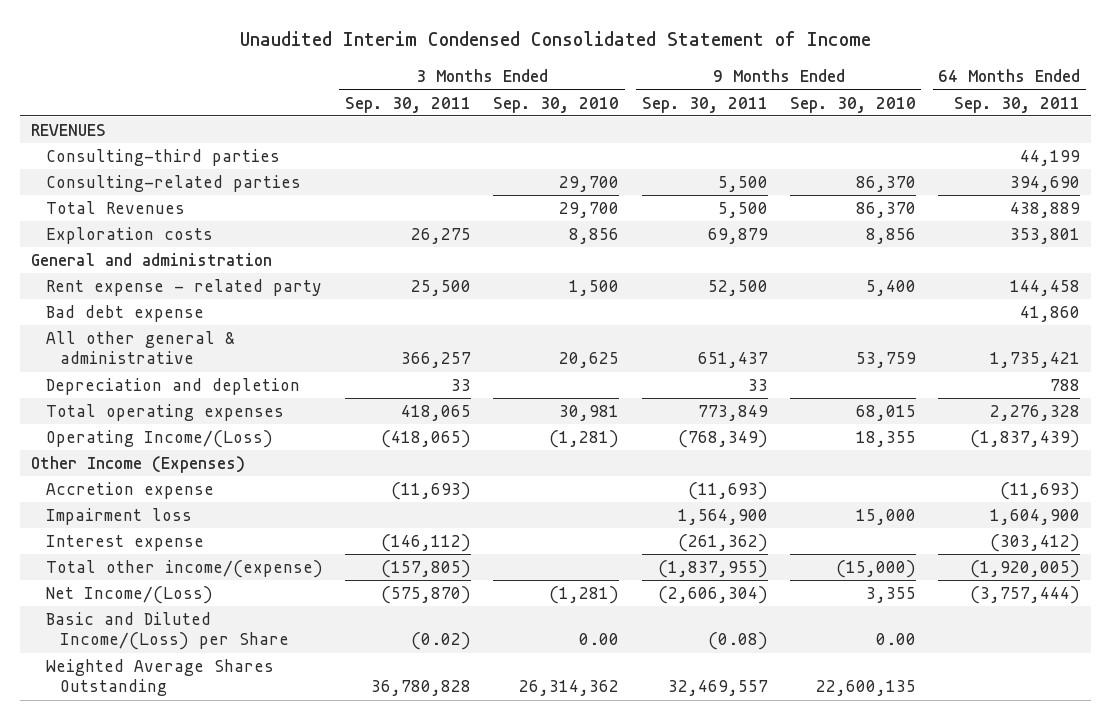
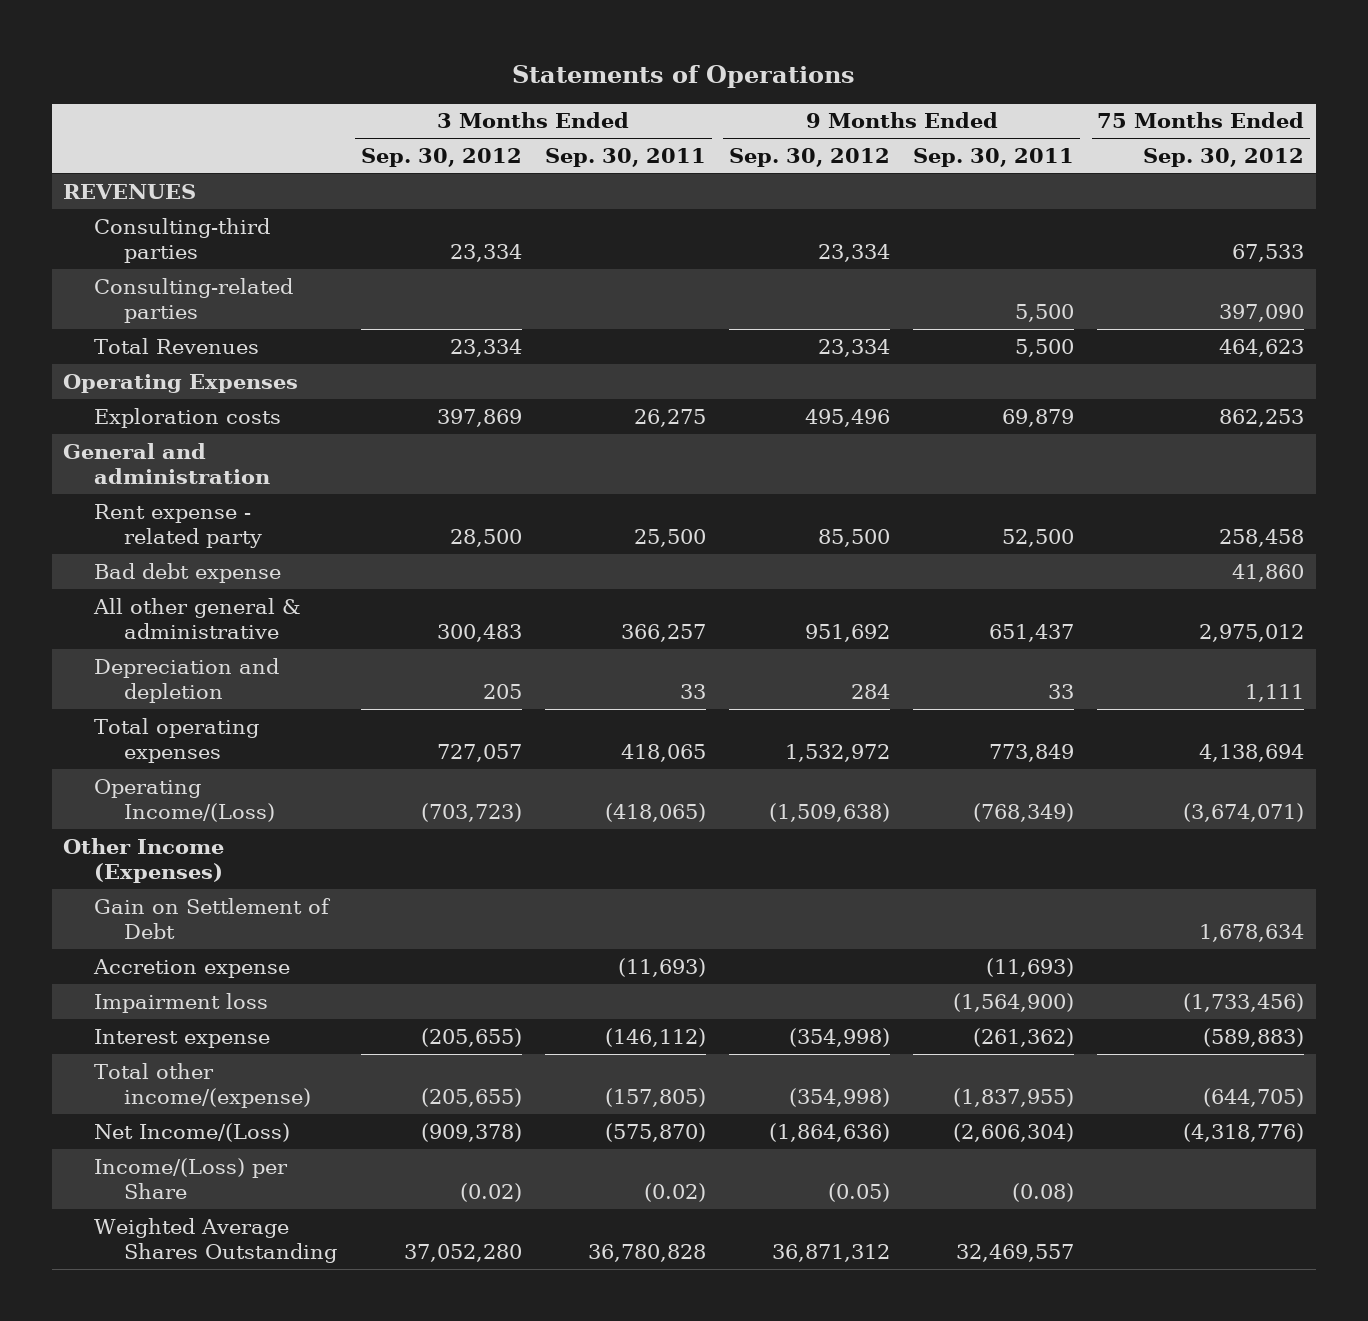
- Unaudited Interim Condensed Consolidated Statement of Income
+ Statements of Operations
- | 3 Months Ended Sep. 30, 2011 | 3 Months Ended Sep. 30, 2010 | 9 Months Ended Sep. 30, 2011 | 9 Months Ended Sep. 30, 2010 | 64 Months Ended Sep. 30, 2011
+ | 3 Months Ended Sep. 30, 2012 | 3 Months Ended Sep. 30, 2011 | 9 Months Ended Sep. 30, 2012 | 9 Months Ended Sep. 30, 2011 | 75 Months Ended Sep. 30, 2012
+ Operating Expenses
+ Gain on Settlement of Debt | | | | | 1,678,634
- Impairment loss | | | 1,564,900 | 15,000 | 1,604,900
+ Impairment loss | | | | (1,564,900) | (1,733,456)
- Basic and Diluted Income/(Loss) per Share | (0.02) | 0.00 | (0.08) | 0.00 |
+ Income/(Loss) per Share | (0.02) | (0.02) | (0.05) | (0.08) |

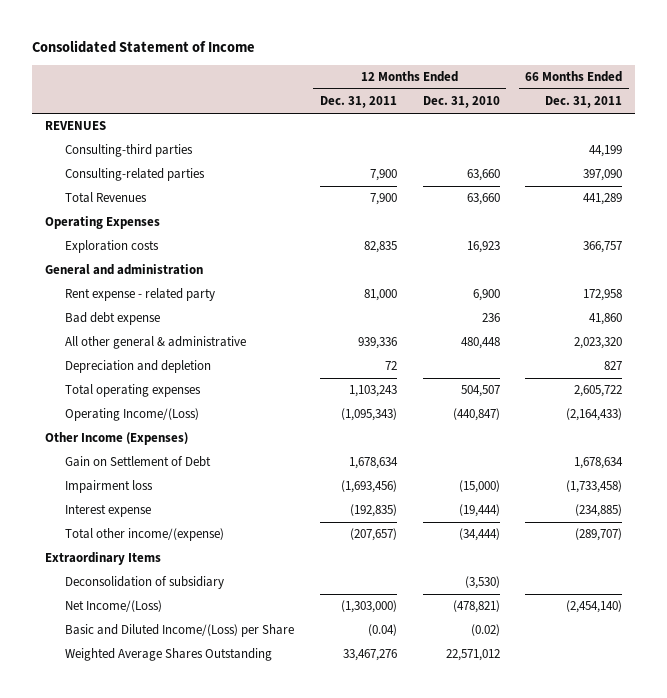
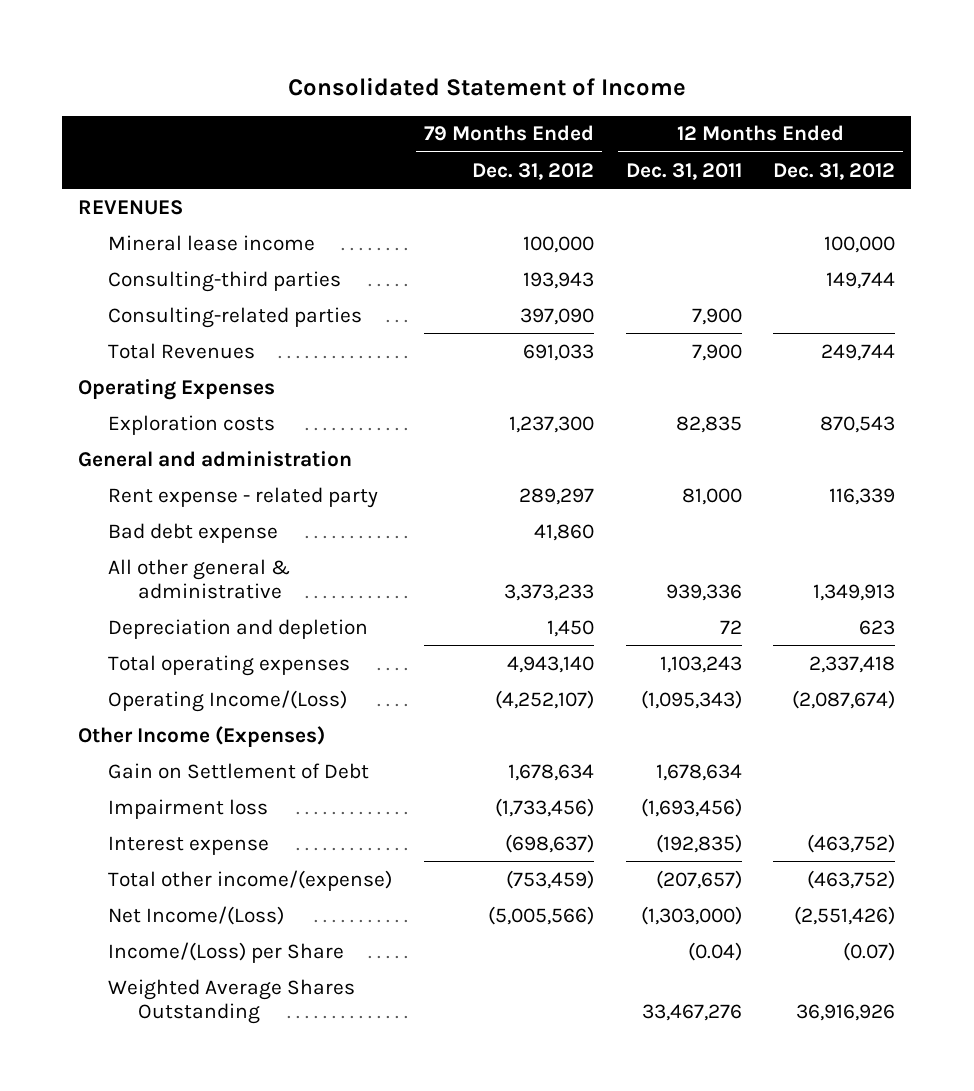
- | 12 Months Ended Dec. 31, 2011 | 12 Months Ended Dec. 31, 2010 | 66 Months Ended Dec. 31, 2011
+ | 79 Months Ended Dec. 31, 2012 | 12 Months Ended Dec. 31, 2011 | 12 Months Ended Dec. 31, 2012
+ Mineral lease income | 100,000 | | 100,000
- Extraordinary Items
- Deconsolidation of subsidiary | | (3,530) |
- Basic and Diluted Income/(Loss) per Share | (0.04) | (0.02) |
+ Income/(Loss) per Share | | (0.04) | (0.07)

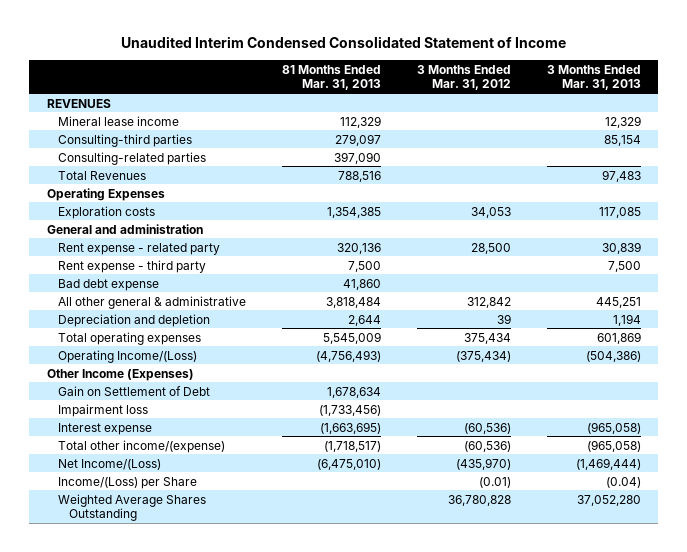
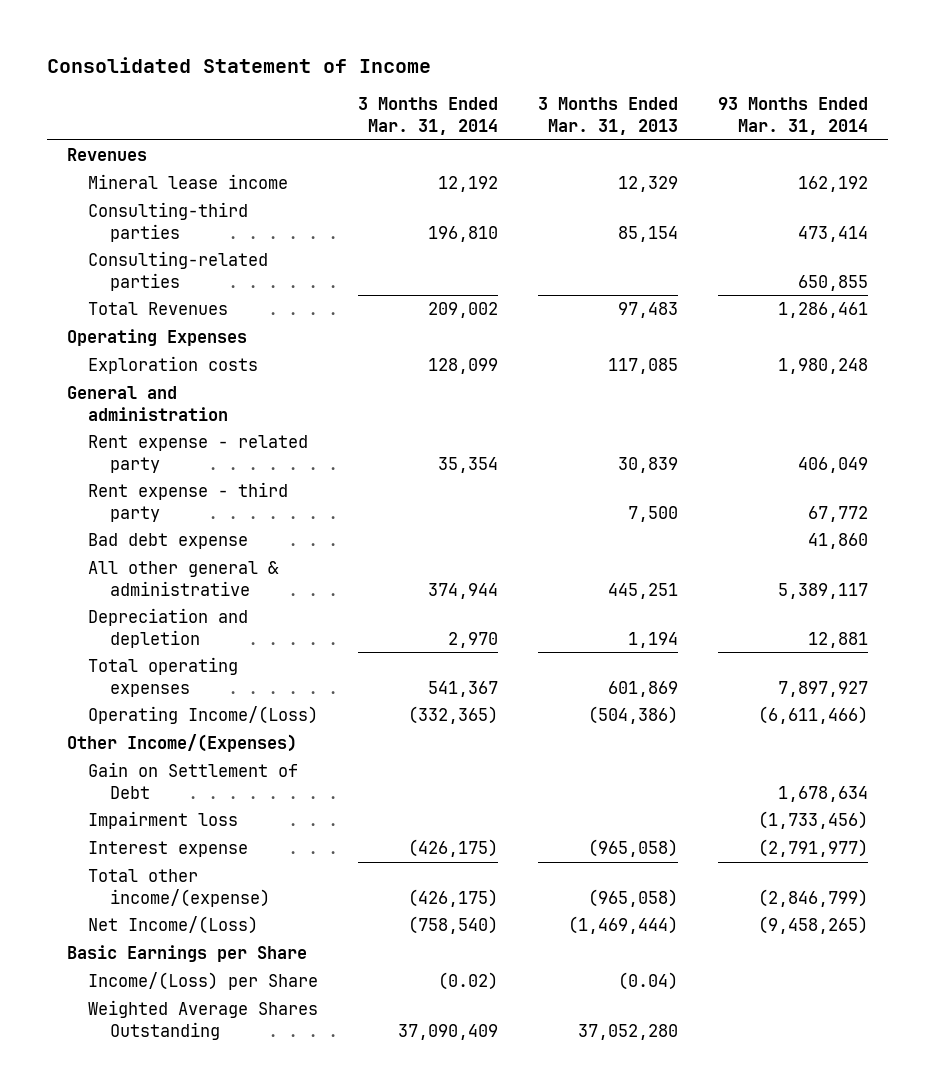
- Unaudited Interim Condensed Consolidated Statement of Income
+ Consolidated Statement of Income
- | 81 Months Ended Mar. 31, 2013 | 3 Months Ended Mar. 31, 2012 | 3 Months Ended Mar. 31, 2013
+ | 3 Months Ended Mar. 31, 2014 | 3 Months Ended Mar. 31, 2013 | 93 Months Ended Mar. 31, 2014
- REVENUES
+ Revenues
- Other Income (Expenses)
+ Other Income/(Expenses)
+ Basic Earnings per Share

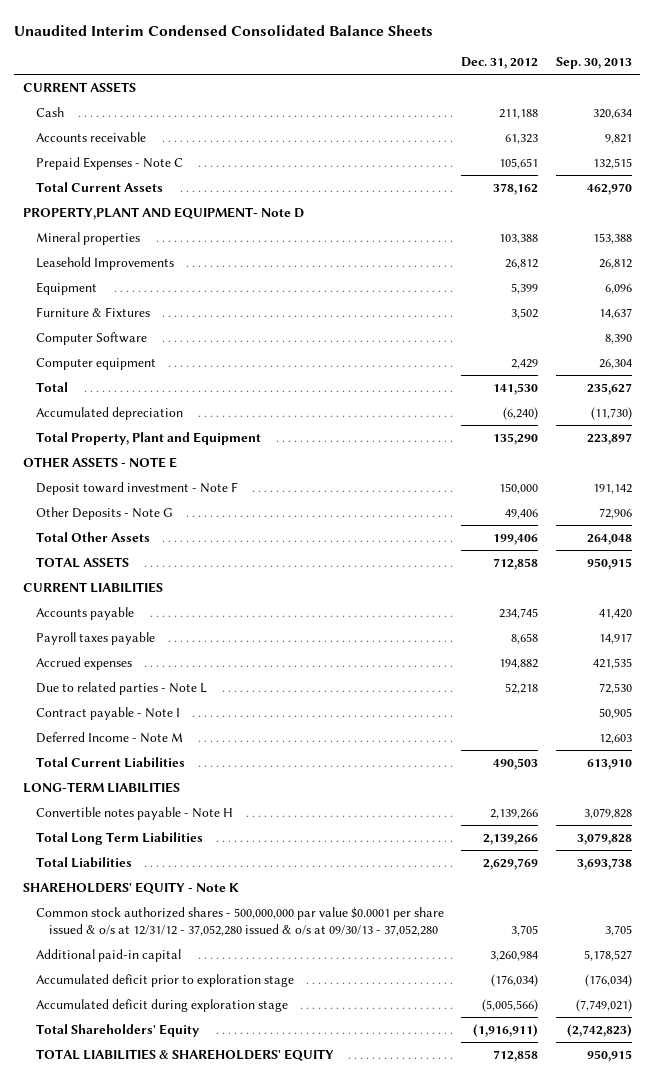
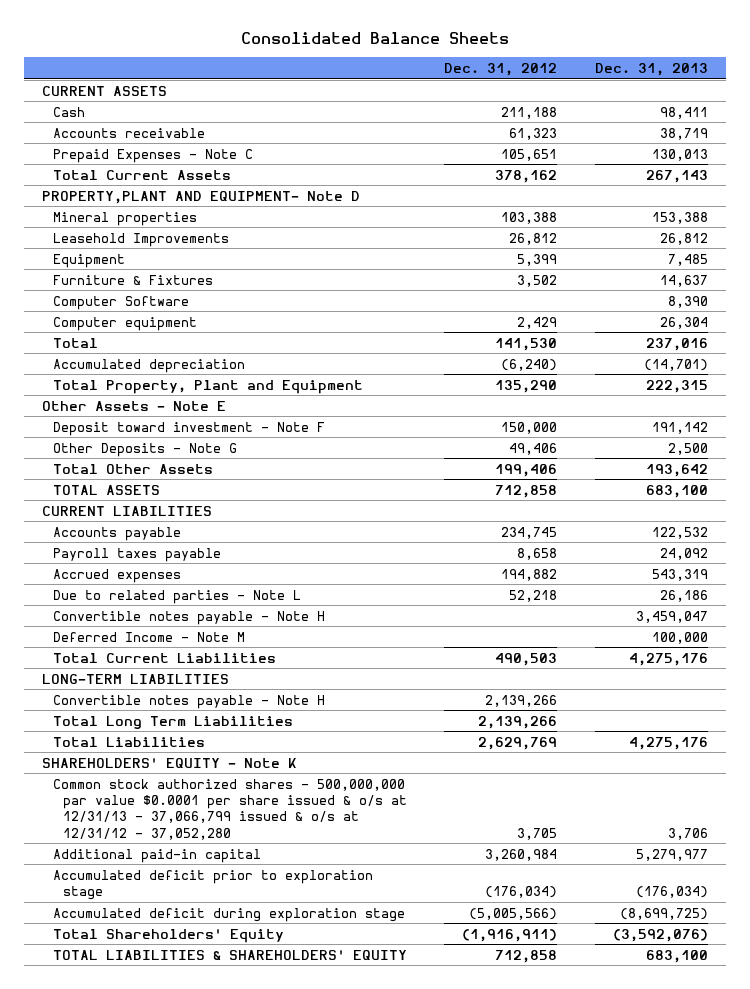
- Unaudited Interim Condensed Consolidated Balance Sheets
+ Consolidated Balance Sheets
- | Dec. 31, 2012 | Sep. 30, 2013
+ | Dec. 31, 2012 | Dec. 31, 2013
- OTHER ASSETS - NOTE E
+ Other Assets - Note E
- Contract payable - Note I | | 50,905
+ Convertible notes payable - Note H | | 3,459,047
- Common stock authorized shares - 500,000,000 par value $0.0001 per share issued & o/s at 12/31/12 - 37,052,280 issued & o/s at 09/30/13 - 37,052,280 | 3,705 | 3,705
+ Common stock authorized shares - 500,000,000 par value $0.0001 per share issued & o/s at 12/31/13 - 37,066,799 issued & o/s at 12/31/12 - 37,052,280 | 3,705 | 3,706

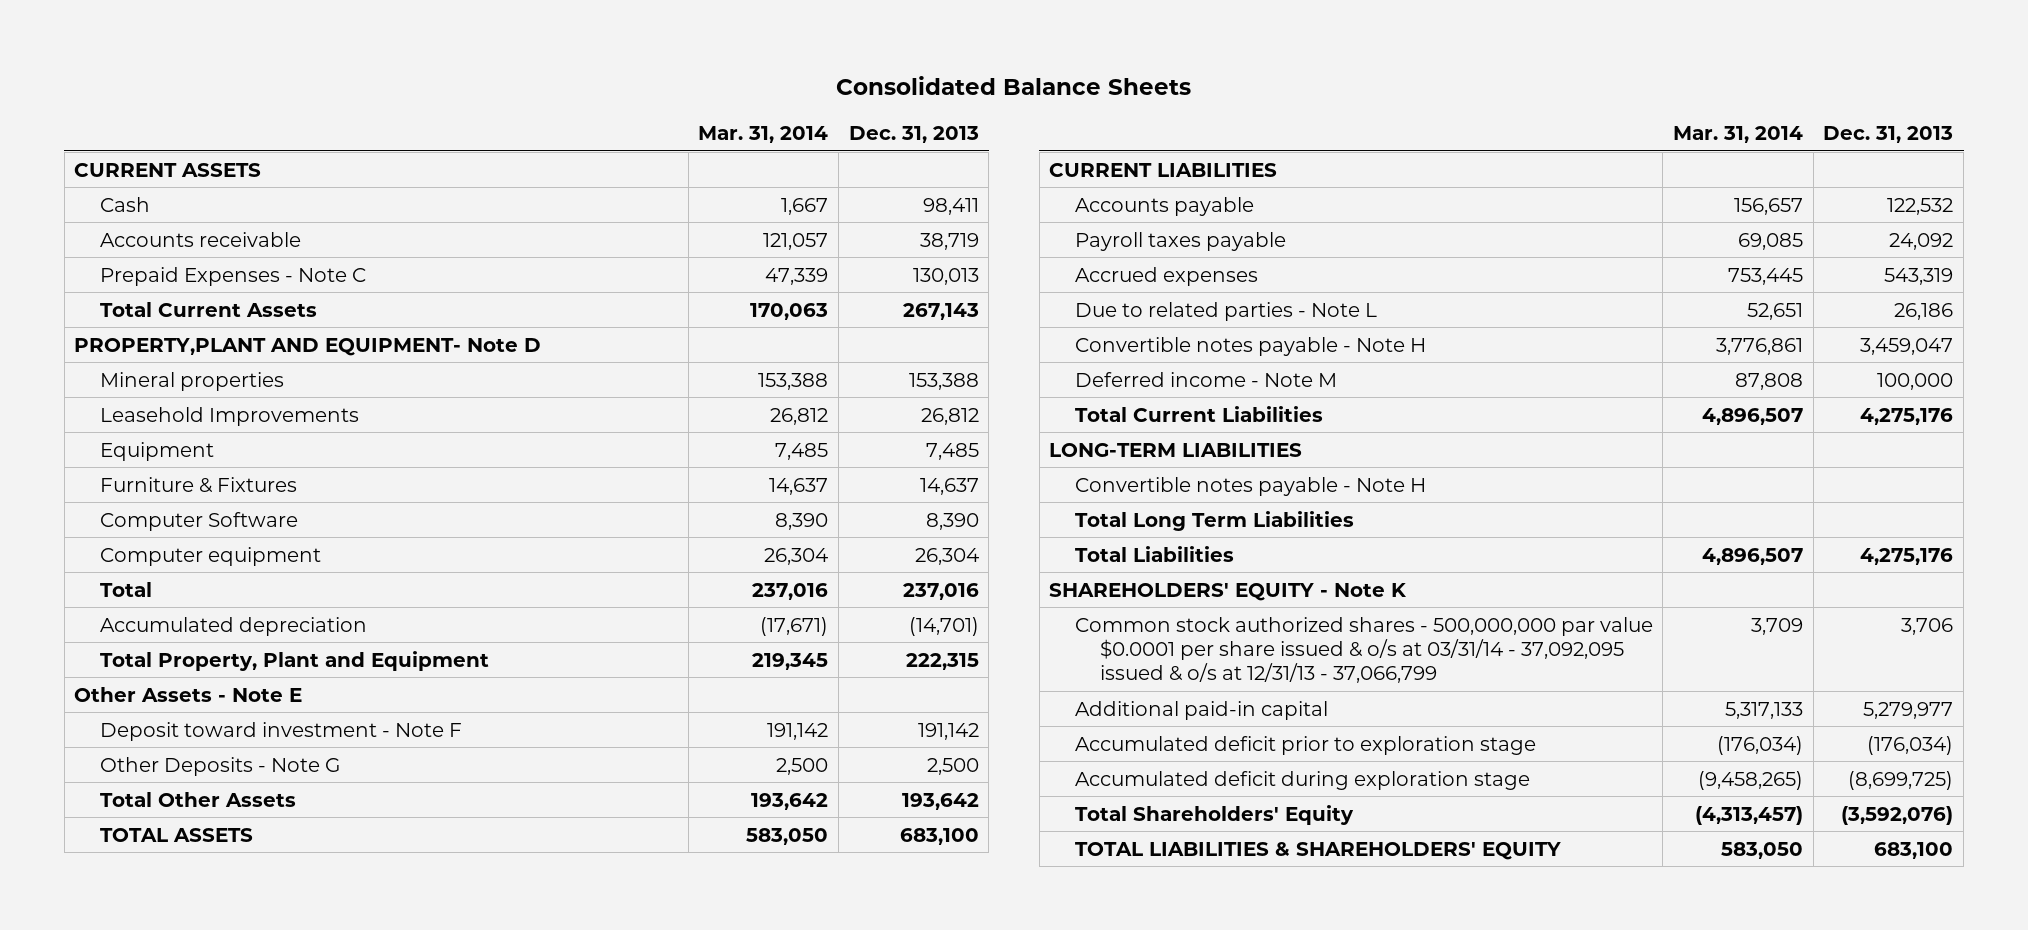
- | Dec. 31, 2012 | Dec. 31, 2013
+ | Mar. 31, 2014 | Dec. 31, 2013
- Deferred Income - Note M | | 100,000
+ Deferred income - Note M | 87,808 | 100,000
- Common stock authorized shares - 500,000,000 par value $0.0001 per share issued & o/s at 12/31/13 - 37,066,799 issued & o/s at 12/31/12 - 37,052,280 | 3,705 | 3,706
+ Common stock authorized shares - 500,000,000 par value $0.0001 per share issued & o/s at 03/31/14 - 37,092,095 issued & o/s at 12/31/13 - 37,066,799 | 3,709 | 3,706

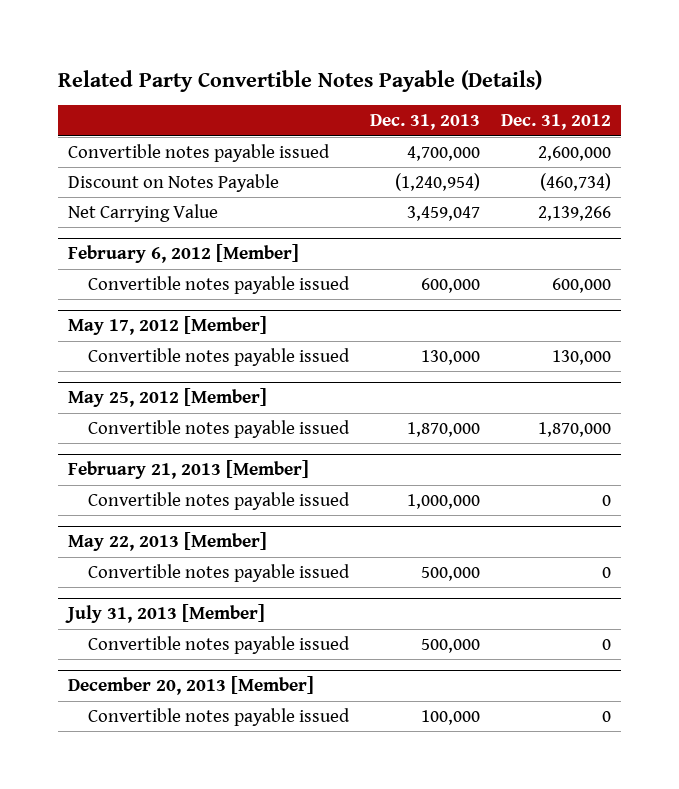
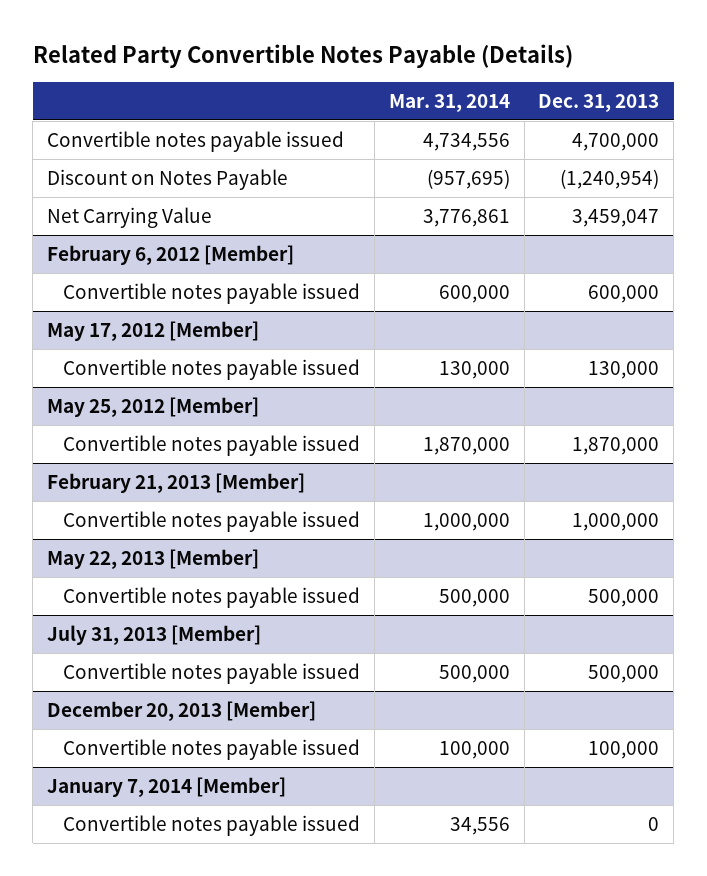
- | Dec. 31, 2013 | Dec. 31, 2012
+ | Mar. 31, 2014 | Dec. 31, 2013
+ January 7, 2014 [Member]
+ Convertible notes payable issued | 34,556 | 0

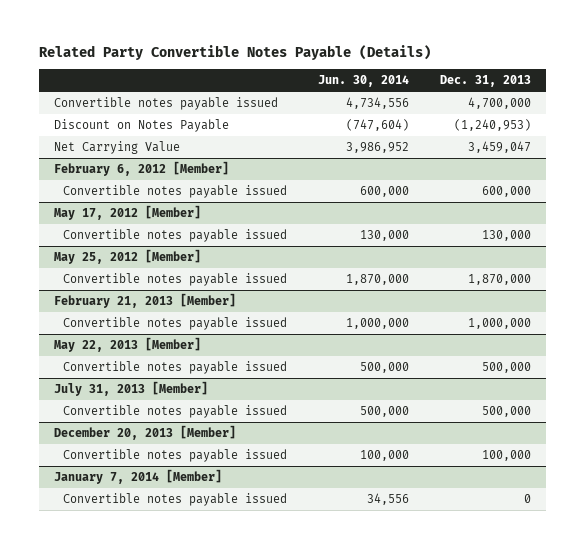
- | Mar. 31, 2014 | Dec. 31, 2013
+ | Jun. 30, 2014 | Dec. 31, 2013
- Discount on Notes Payable | (957,695) | (1,240,954)
+ Discount on Notes Payable | (747,604) | (1,240,953)

